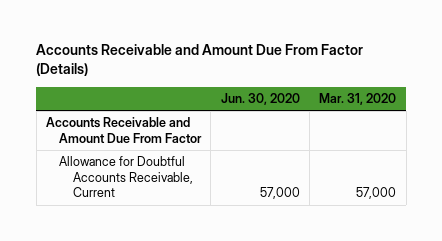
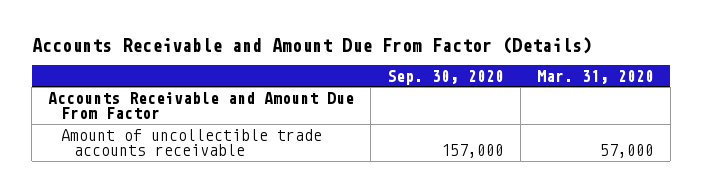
- | Jun. 30, 2020 | Mar. 31, 2020
+ | Sep. 30, 2020 | Mar. 31, 2020
- Allowance for Doubtful Accounts Receivable, Current | 57,000 | 57,000
+ Amount of uncollectible trade accounts receivable | 157,000 | 57,000

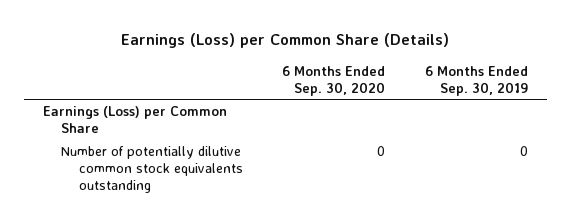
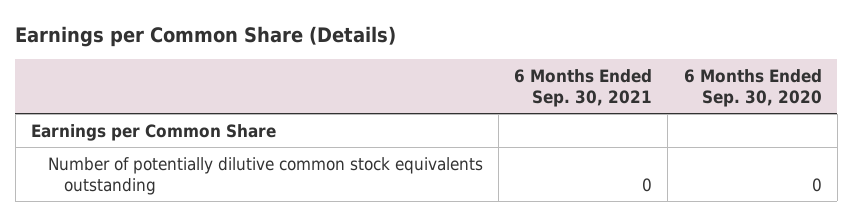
- Earnings (Loss) per Common Share (Details)
+ Earnings per Common Share (Details)
- | 6 Months Ended Sep. 30, 2020 | 6 Months Ended Sep. 30, 2019
+ | 6 Months Ended Sep. 30, 2021 | 6 Months Ended Sep. 30, 2020
- Earnings (Loss) per Common Share
+ Earnings per Common Share

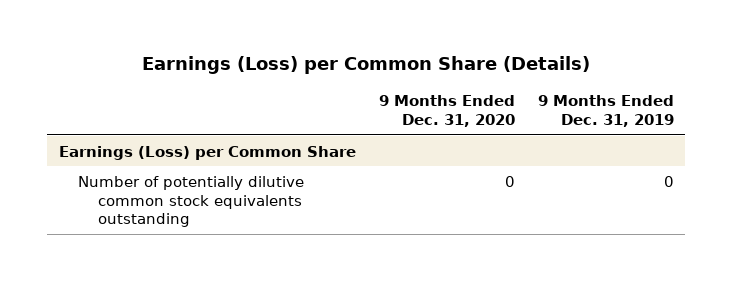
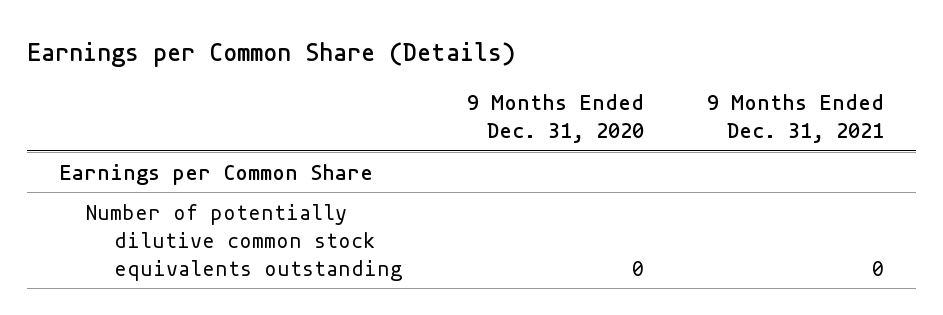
- Earnings (Loss) per Common Share (Details)
+ Earnings per Common Share (Details)
- | 9 Months Ended Dec. 31, 2020 | 9 Months Ended Dec. 31, 2019
+ | 9 Months Ended Dec. 31, 2020 | 9 Months Ended Dec. 31, 2021
- Earnings (Loss) per Common Share
+ Earnings per Common Share

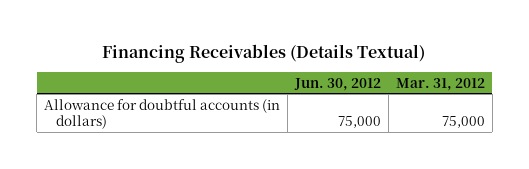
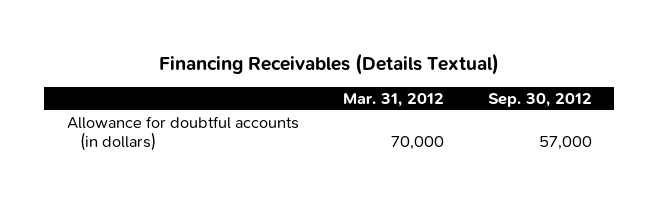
- | Jun. 30, 2012 | Mar. 31, 2012
+ | Mar. 31, 2012 | Sep. 30, 2012
- Allowance for doubtful accounts (in dollars) | 75,000 | 75,000
+ Allowance for doubtful accounts (in dollars) | 70,000 | 57,000

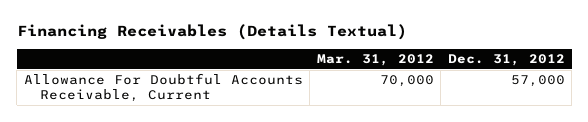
- | Mar. 31, 2012 | Sep. 30, 2012
+ | Mar. 31, 2012 | Dec. 31, 2012
- Allowance for doubtful accounts (in dollars) | 70,000 | 57,000
+ Allowance For Doubtful Accounts Receivable, Current | 70,000 | 57,000

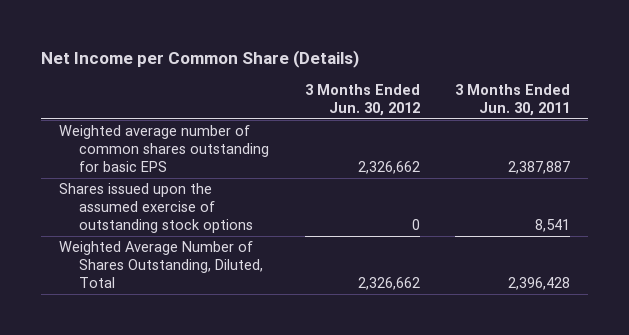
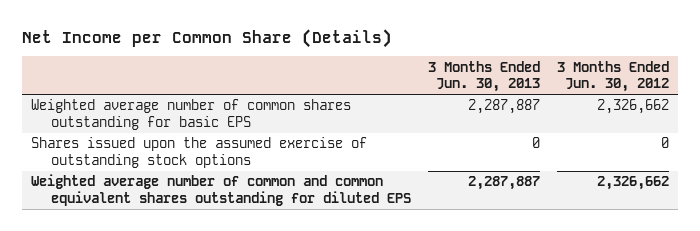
- | 3 Months Ended Jun. 30, 2012 | 3 Months Ended Jun. 30, 2011
+ | 3 Months Ended Jun. 30, 2013 | 3 Months Ended Jun. 30, 2012
- Weighted Average Number of Shares Outstanding, Diluted, Total | 2,326,662 | 2,396,428
+ Weighted average number of common and common equivalent shares outstanding for diluted EPS | 2,287,887 | 2,326,662

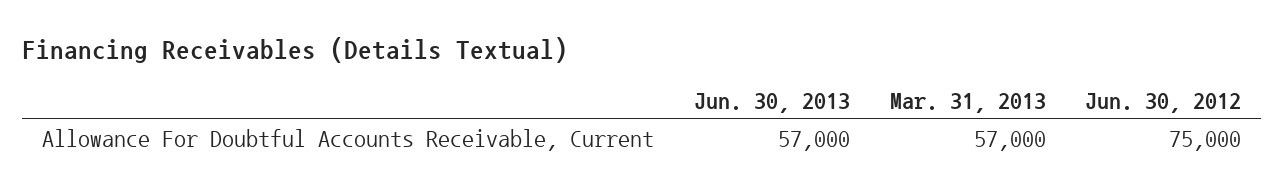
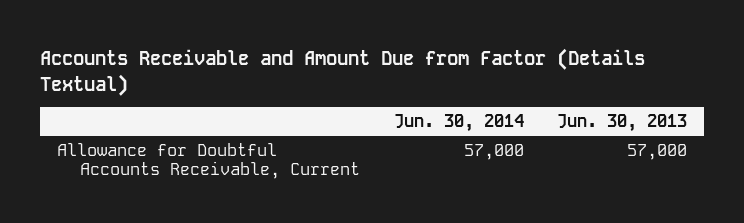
- Financing Receivables (Details Textual)
+ Accounts Receivable and Amount Due from Factor (Details Textual)
- | Jun. 30, 2013 | Mar. 31, 2013 | Jun. 30, 2012
+ | Jun. 30, 2014 | Jun. 30, 2013
- Allowance For Doubtful Accounts Receivable, Current | 57,000 | 57,000 | 75,000
+ Allowance for Doubtful Accounts Receivable, Current | 57,000 | 57,000

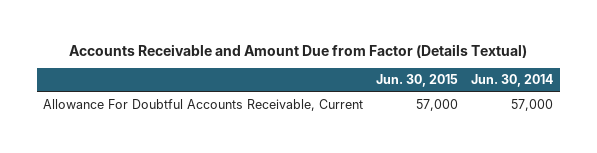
- | Jun. 30, 2014 | Jun. 30, 2013
+ | Jun. 30, 2015 | Jun. 30, 2014
- Allowance for Doubtful Accounts Receivable, Current | 57,000 | 57,000
+ Allowance For Doubtful Accounts Receivable, Current | 57,000 | 57,000

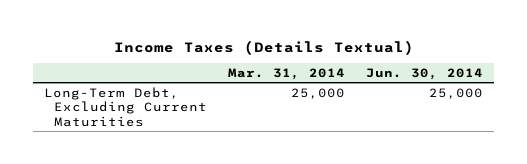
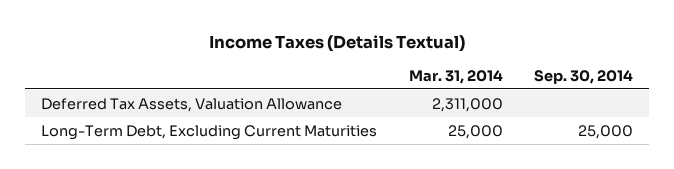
- | Mar. 31, 2014 | Jun. 30, 2014
+ | Mar. 31, 2014 | Sep. 30, 2014
+ Deferred Tax Assets, Valuation Allowance | 2,311,000 |

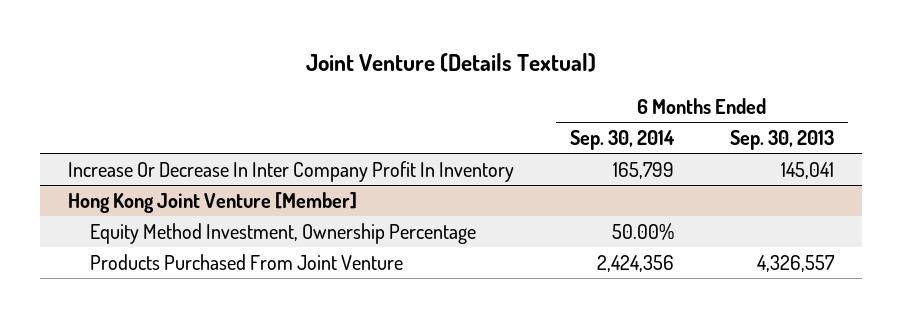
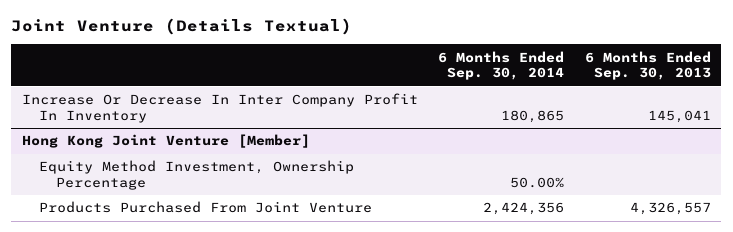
- Increase Or Decrease In Inter Company Profit In Inventory | 165,799 | 145,041
+ Increase Or Decrease In Inter Company Profit In Inventory | 180,865 | 145,041

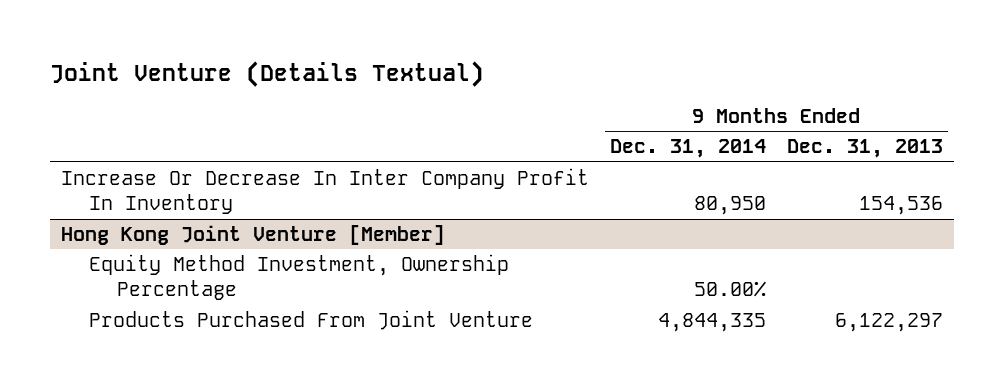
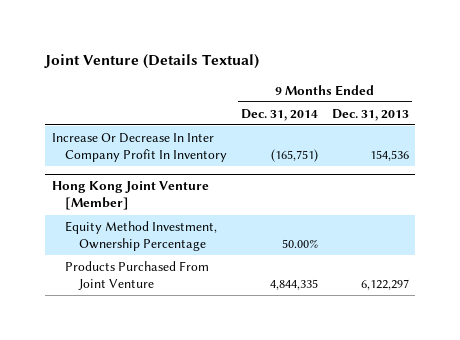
- Increase Or Decrease In Inter Company Profit In Inventory | 80,950 | 154,536
+ Increase Or Decrease In Inter Company Profit In Inventory | (165,751) | 154,536

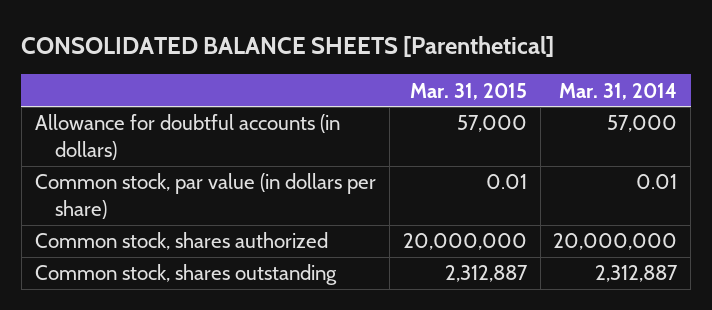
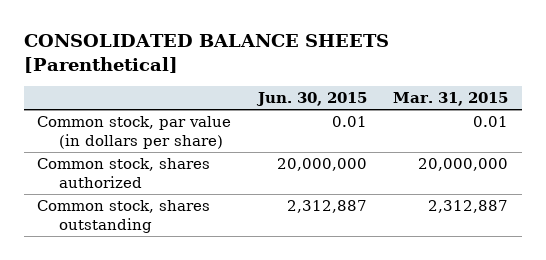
- | Mar. 31, 2015 | Mar. 31, 2014
+ | Jun. 30, 2015 | Mar. 31, 2015
- Allowance for doubtful accounts (in dollars) | 57,000 | 57,000

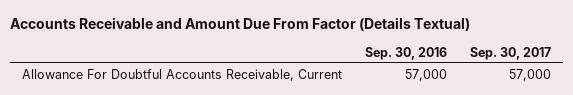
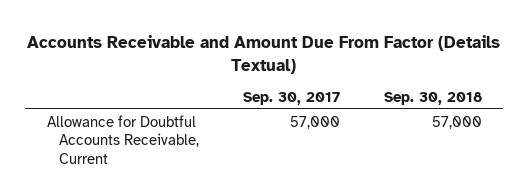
- | Sep. 30, 2016 | Sep. 30, 2017
+ | Sep. 30, 2017 | Sep. 30, 2018
- Allowance For Doubtful Accounts Receivable, Current | 57,000 | 57,000
+ Allowance for Doubtful Accounts Receivable, Current | 57,000 | 57,000

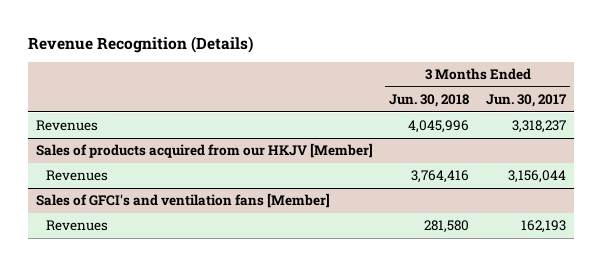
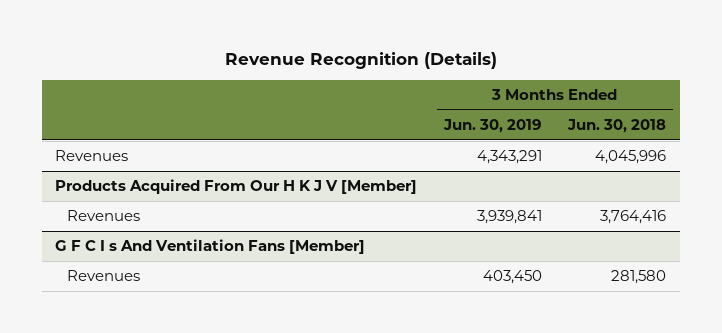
- | 3 Months Ended Jun. 30, 2018 | 3 Months Ended Jun. 30, 2017
+ | 3 Months Ended Jun. 30, 2019 | 3 Months Ended Jun. 30, 2018
- Sales of products acquired from our HKJV [Member]
+ Products Acquired From Our H K J V [Member]
- Sales of GFCI's and ventilation fans [Member]
+ G F C I s And Ventilation Fans [Member]

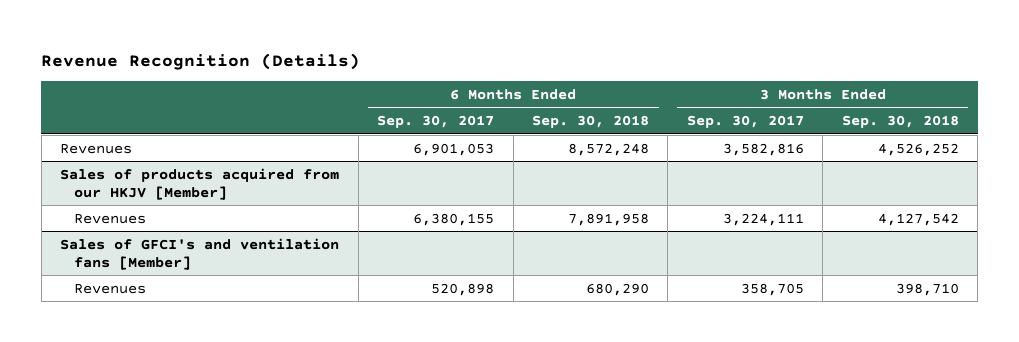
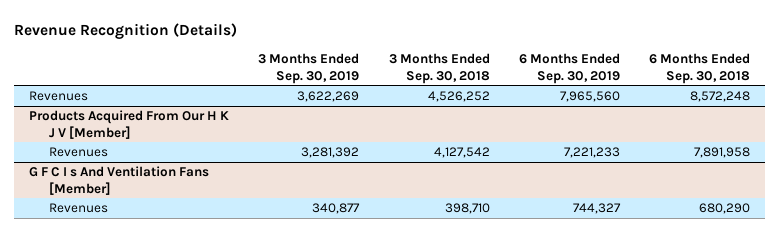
- | 6 Months Ended Sep. 30, 2017 | 6 Months Ended Sep. 30, 2018 | 3 Months Ended Sep. 30, 2017 | 3 Months Ended Sep. 30, 2018
+ | 3 Months Ended Sep. 30, 2019 | 3 Months Ended Sep. 30, 2018 | 6 Months Ended Sep. 30, 2019 | 6 Months Ended Sep. 30, 2018
- Sales of products acquired from our HKJV [Member]
+ Products Acquired From Our H K J V [Member]
- Sales of GFCI's and ventilation fans [Member]
+ G F C I s And Ventilation Fans [Member]

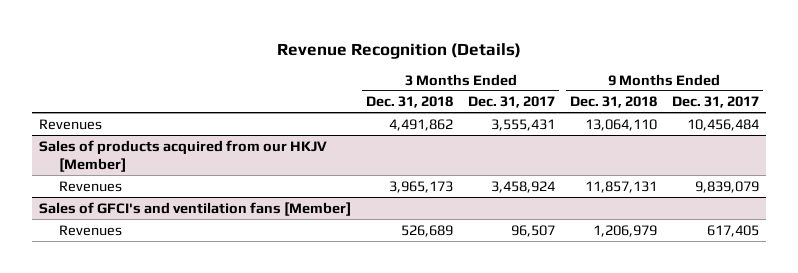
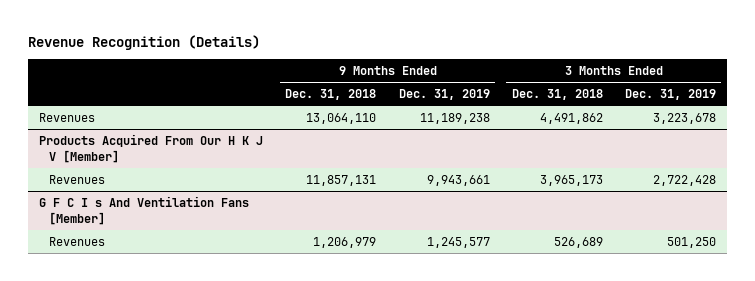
- | 3 Months Ended Dec. 31, 2018 | 3 Months Ended Dec. 31, 2017 | 9 Months Ended Dec. 31, 2018 | 9 Months Ended Dec. 31, 2017
+ | 9 Months Ended Dec. 31, 2018 | 9 Months Ended Dec. 31, 2019 | 3 Months Ended Dec. 31, 2018 | 3 Months Ended Dec. 31, 2019
- Sales of products acquired from our HKJV [Member]
+ Products Acquired From Our H K J V [Member]
- Sales of GFCI's and ventilation fans [Member]
+ G F C I s And Ventilation Fans [Member]

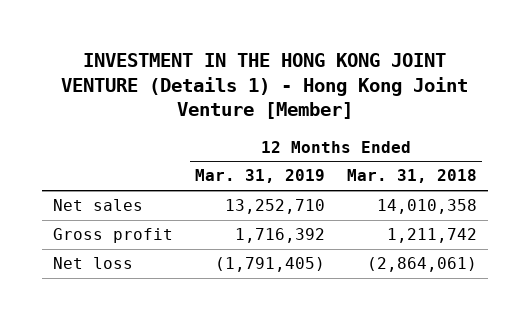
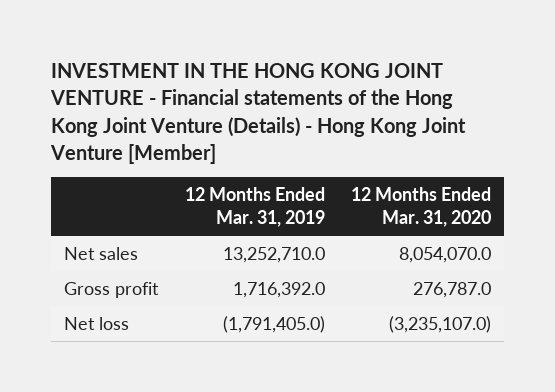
- INVESTMENT IN THE HONG KONG JOINT VENTURE (Details 1) - Hong Kong Joint Venture [Member]
+ INVESTMENT IN THE HONG KONG JOINT VENTURE - Financial statements of the Hong Kong Joint Venture (Details) - Hong Kong Joint Venture [Member]
- | 12 Months Ended Mar. 31, 2019 | 12 Months Ended Mar. 31, 2018
+ | 12 Months Ended Mar. 31, 2019 | 12 Months Ended Mar. 31, 2020
- Net sales | 13,252,710 | 14,010,358
- Gross profit | 1,716,392 | 1,211,742
- Net loss | (1,791,405) | (2,864,061)
+ Net sales | 13,252,710.0 | 8,054,070.0
+ Gross profit | 1,716,392.0 | 276,787.0
+ Net loss | (1,791,405.0) | (3,235,107.0)

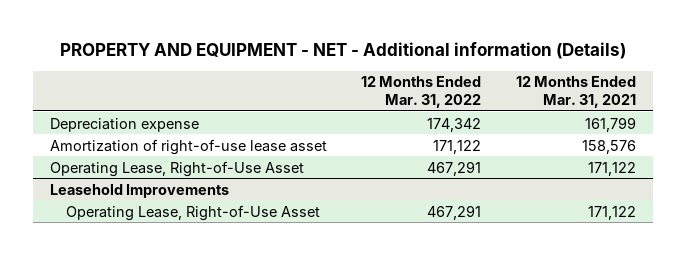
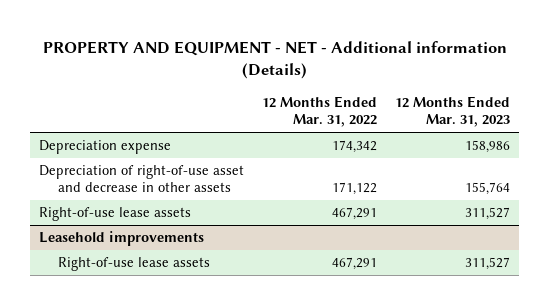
- | 12 Months Ended Mar. 31, 2022 | 12 Months Ended Mar. 31, 2021
+ | 12 Months Ended Mar. 31, 2022 | 12 Months Ended Mar. 31, 2023
- Amortization of right-of-use lease asset | 171,122 | 158,576
- Operating Lease, Right-of-Use Asset | 467,291 | 171,122
- Leasehold Improvements
- Operating Lease, Right-of-Use Asset | 467,291 | 171,122
+ Depreciation of right-of-use asset and decrease in other assets | 171,122 | 155,764
+ Right-of-use lease assets | 467,291 | 311,527
+ Leasehold improvements
+ Right-of-use lease assets | 467,291 | 311,527

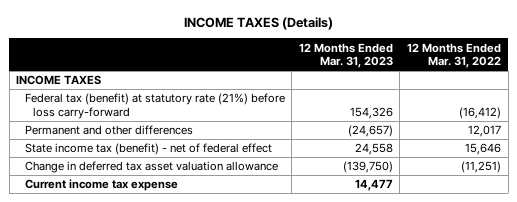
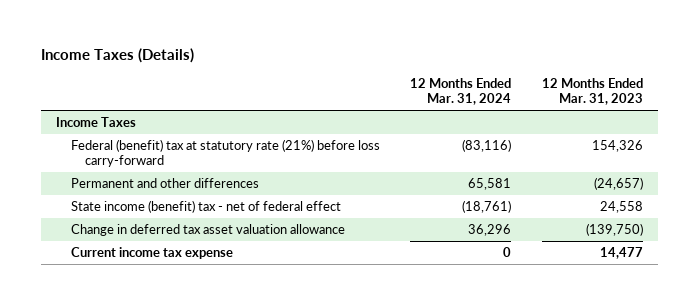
- INCOME TAXES (Details)
+ Income Taxes (Details)
- | 12 Months Ended Mar. 31, 2023 | 12 Months Ended Mar. 31, 2022
+ | 12 Months Ended Mar. 31, 2024 | 12 Months Ended Mar. 31, 2023
- INCOME TAXES
- Federal tax (benefit) at statutory rate (21%) before loss carry-forward | 154,326 | (16,412)
+ Income Taxes
+ Federal (benefit) tax at statutory rate (21%) before loss carry-forward | (83,116) | 154,326
- State income tax (benefit) - net of federal effect | 24,558 | 15,646
+ State income (benefit) tax - net of federal effect | (18,761) | 24,558

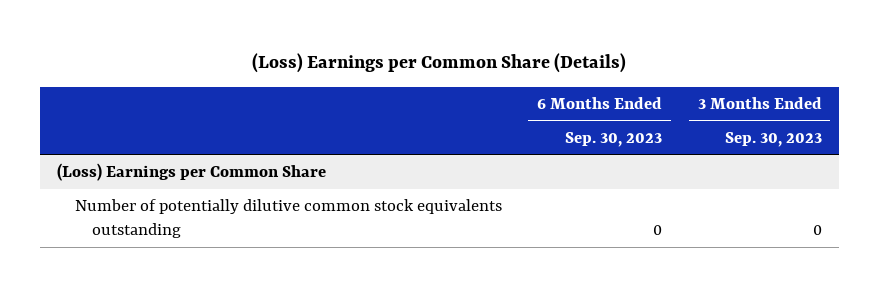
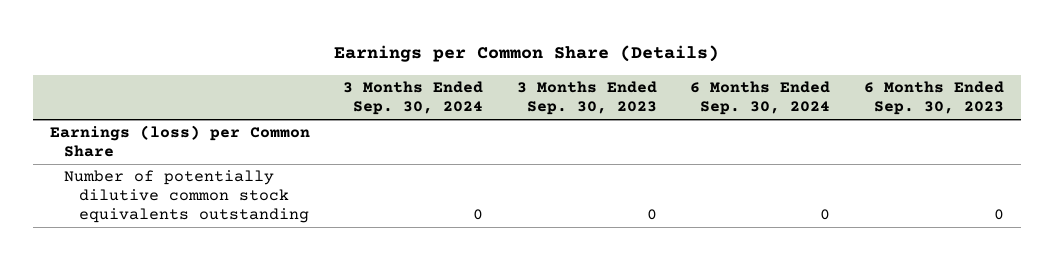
- (Loss) Earnings per Common Share (Details)
+ Earnings per Common Share (Details)
- | 6 Months Ended Sep. 30, 2023 | 3 Months Ended Sep. 30, 2023
+ | 3 Months Ended Sep. 30, 2024 | 3 Months Ended Sep. 30, 2023 | 6 Months Ended Sep. 30, 2024 | 6 Months Ended Sep. 30, 2023
- (Loss) Earnings per Common Share
+ Earnings (loss) per Common Share

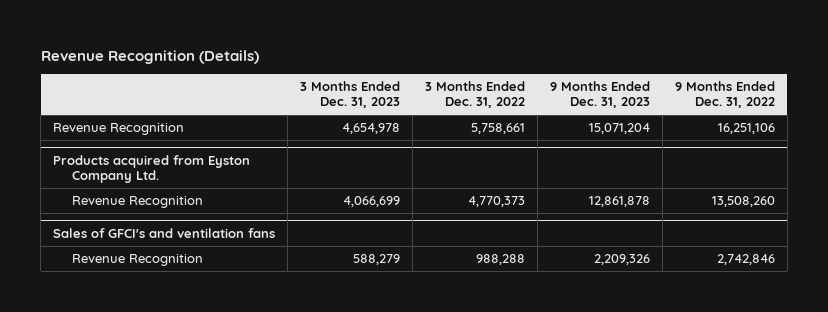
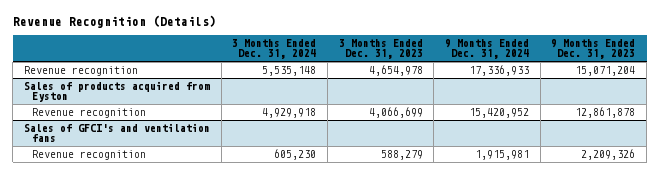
- | 3 Months Ended Dec. 31, 2023 | 3 Months Ended Dec. 31, 2022 | 9 Months Ended Dec. 31, 2023 | 9 Months Ended Dec. 31, 2022
+ | 3 Months Ended Dec. 31, 2024 | 3 Months Ended Dec. 31, 2023 | 9 Months Ended Dec. 31, 2024 | 9 Months Ended Dec. 31, 2023
- Revenue Recognition | 4,654,978 | 5,758,661 | 15,071,204 | 16,251,106
- Products acquired from Eyston Company Ltd.
- Revenue Recognition | 4,066,699 | 4,770,373 | 12,861,878 | 13,508,260
+ Revenue recognition | 5,535,148 | 4,654,978 | 17,336,933 | 15,071,204
+ Sales of products acquired from Eyston
+ Revenue recognition | 4,929,918 | 4,066,699 | 15,420,952 | 12,861,878
@ Sales of GFCI's and ventilation fans
- Revenue Recognition | 588,279 | 988,288 | 2,209,326 | 2,742,846
+ Revenue recognition | 605,230 | 588,279 | 1,915,981 | 2,209,326

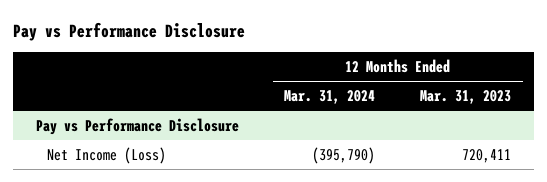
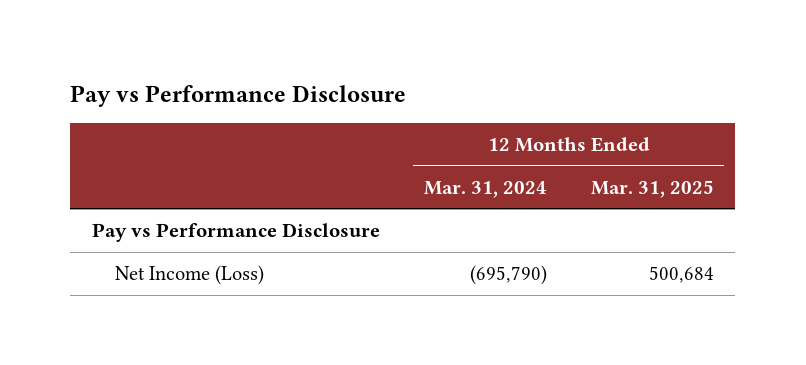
- | 12 Months Ended Mar. 31, 2024 | 12 Months Ended Mar. 31, 2023
+ | 12 Months Ended Mar. 31, 2024 | 12 Months Ended Mar. 31, 2025
- Net Income (Loss) | (395,790) | 720,411
+ Net Income (Loss) | (695,790) | 500,684

